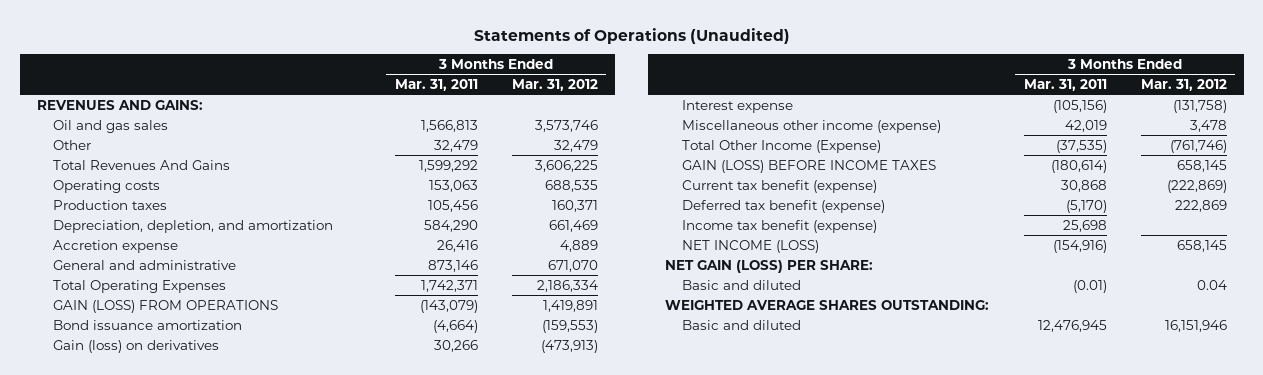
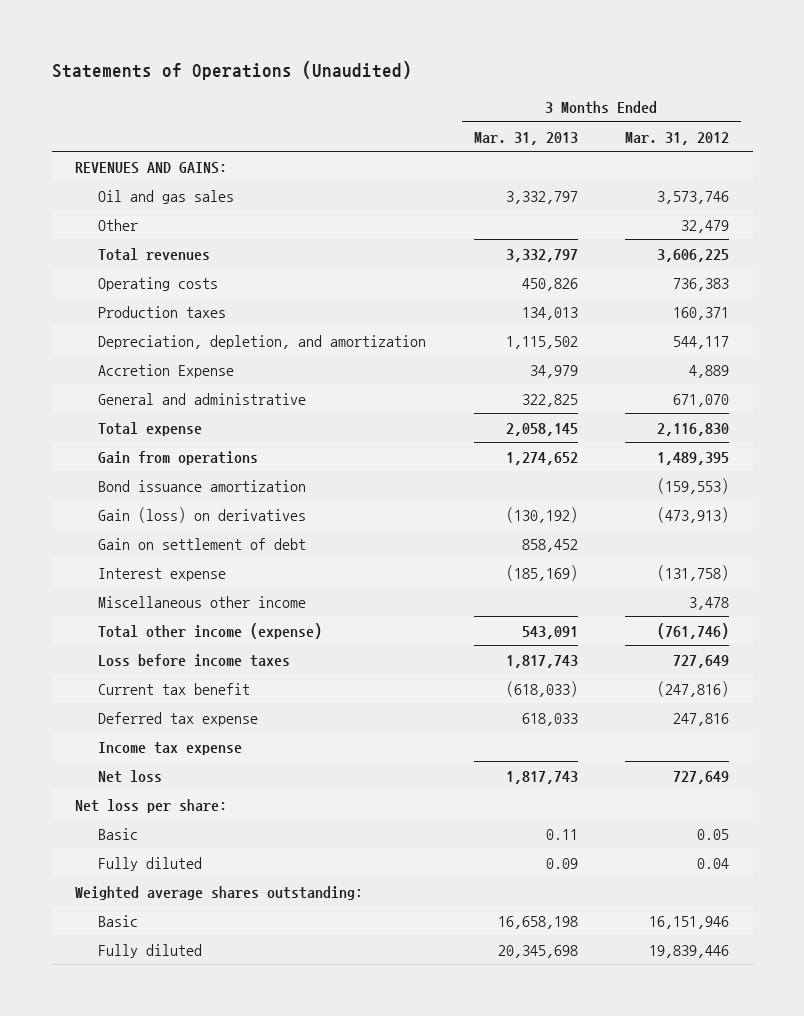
- | 3 Months Ended Mar. 31, 2011 | 3 Months Ended Mar. 31, 2012
+ | 3 Months Ended Mar. 31, 2013 | 3 Months Ended Mar. 31, 2012
- Total Revenues And Gains | 1,599,292 | 3,606,225
- Operating costs | 153,063 | 688,535
+ Total revenues | 3,332,797 | 3,606,225
+ Operating costs | 450,826 | 736,383
- Depreciation, depletion, and amortization | 584,290 | 661,469
- Accretion expense | 26,416 | 4,889
+ Depreciation, depletion, and amortization | 1,115,502 | 544,117
+ Accretion Expense | 34,979 | 4,889
- Total Operating Expenses | 1,742,371 | 2,186,334
- GAIN (LOSS) FROM OPERATIONS | (143,079) | 1,419,891
+ Total expense | 2,058,145 | 2,116,830
+ Gain from operations | 1,274,652 | 1,489,395
+ Gain on settlement of debt | 858,452 |
- Miscellaneous other income (expense) | 42,019 | 3,478
- Total Other Income (Expense) | (37,535) | (761,746)
- GAIN (LOSS) BEFORE INCOME TAXES | (180,614) | 658,145
- Current tax benefit (expense) | 30,868 | (222,869)
- Deferred tax benefit (expense) | (5,170) | 222,869
- Income tax benefit (expense) | 25,698 |
- NET INCOME (LOSS) | (154,916) | 658,145
- NET GAIN (LOSS) PER SHARE:
- Basic and diluted | (0.01) | 0.04
- WEIGHTED AVERAGE SHARES OUTSTANDING:
- Basic and diluted | 12,476,945 | 16,151,946
+ Miscellaneous other income | | 3,478
+ Total other income (expense) | 543,091 | (761,746)
+ Loss before income taxes | 1,817,743 | 727,649
+ Current tax benefit | (618,033) | (247,816)
+ Deferred tax expense | 618,033 | 247,816
+ Income tax expense
+ Net loss | 1,817,743 | 727,649
+ Net loss per share:
+ Basic | 0.11 | 0.05
+ Fully diluted | 0.09 | 0.04
+ Weighted average shares outstanding:
+ Basic | 16,658,198 | 16,151,946
+ Fully diluted | 20,345,698 | 19,839,446

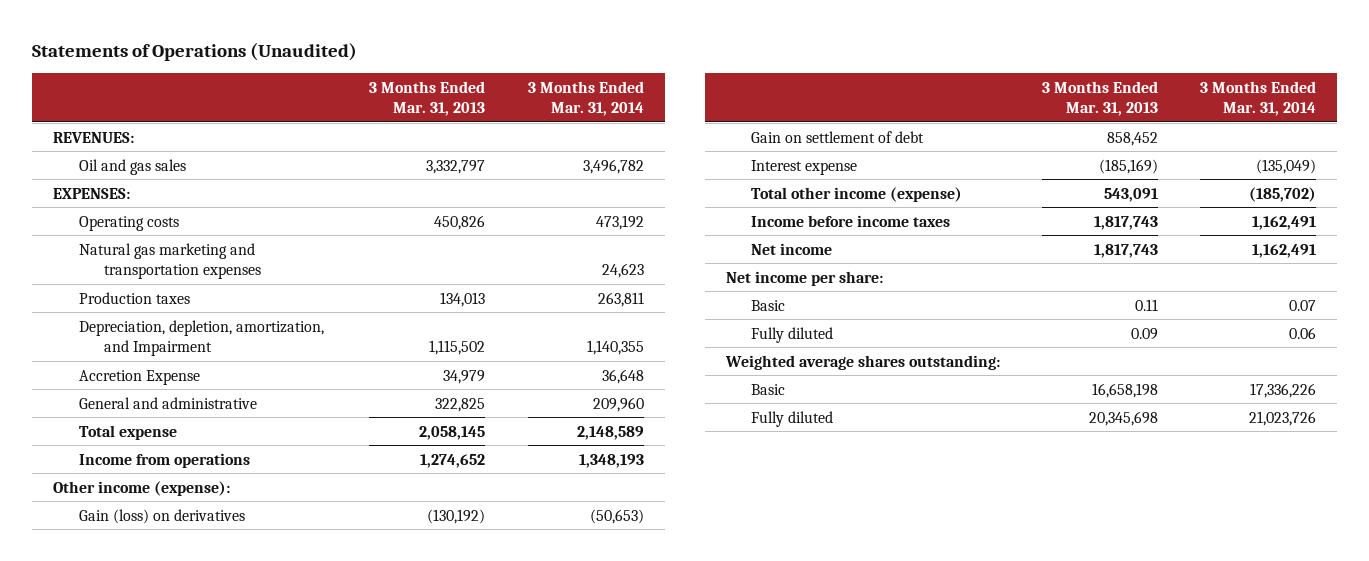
- | 3 Months Ended Mar. 31, 2013 | 3 Months Ended Mar. 31, 2012
+ | 3 Months Ended Mar. 31, 2013 | 3 Months Ended Mar. 31, 2014
- REVENUES AND GAINS:
+ REVENUES:
- Other | | 32,479
- Total revenues | 3,332,797 | 3,606,225
+ EXPENSES:
+ Natural gas marketing and transportation expenses | | 24,623
- Depreciation, depletion, and amortization | 1,115,502 | 544,117
+ Depreciation, depletion, amortization, and Impairment | 1,115,502 | 1,140,355
- Gain from operations | 1,274,652 | 1,489,395
- Bond issuance amortization | | (159,553)
+ Income from operations | 1,274,652 | 1,348,193
+ Other income (expense):
- Miscellaneous other income | | 3,478
- Loss before income taxes | 1,817,743 | 727,649
- Current tax benefit | (618,033) | (247,816)
- Deferred tax expense | 618,033 | 247,816
- Income tax expense
- Net loss | 1,817,743 | 727,649
- Net loss per share:
+ Income before income taxes | 1,817,743 | 1,162,491
+ Net income | 1,817,743 | 1,162,491
+ Net income per share:

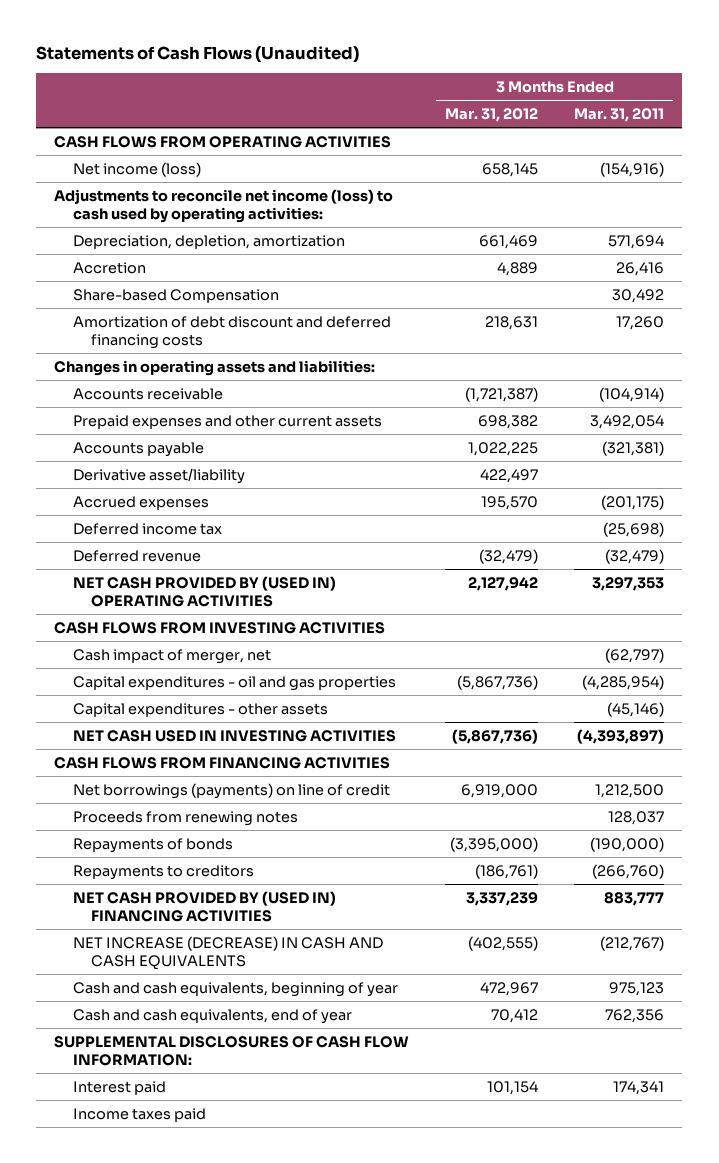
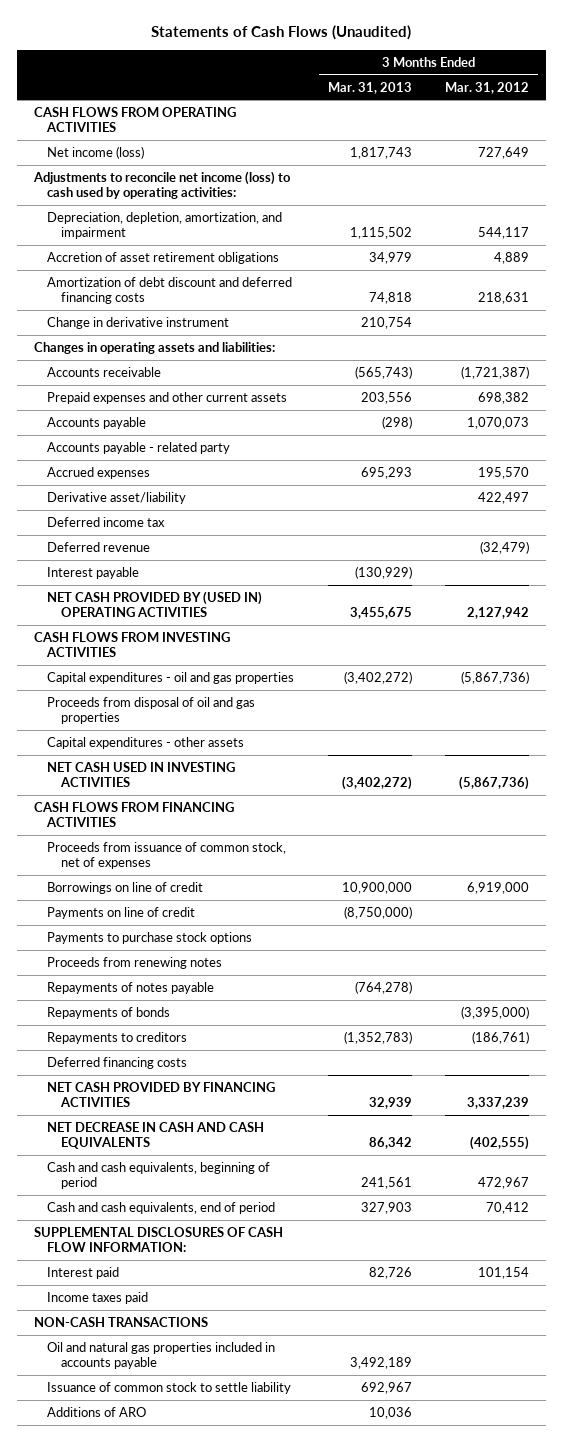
- | 3 Months Ended Mar. 31, 2012 | 3 Months Ended Mar. 31, 2011
+ | 3 Months Ended Mar. 31, 2013 | 3 Months Ended Mar. 31, 2012
- Net income (loss) | 658,145 | (154,916)
+ Net income (loss) | 1,817,743 | 727,649
- Depreciation, depletion, amortization | 661,469 | 571,694
- Accretion | 4,889 | 26,416
- Share-based Compensation | | 30,492
+ Depreciation, depletion, amortization, and impairment | 1,115,502 | 544,117
+ Accretion of asset retirement obligations | 34,979 | 4,889
+ Change in derivative instrument | 210,754 |
- Accounts payable | 1,022,225 | (321,381)
+ Accounts payable | (298) | 1,070,073
+ Accounts payable - related party
moved down: Derivative asset/liability | | 422,497
+ Interest payable | (130,929) |
- Cash impact of merger, net | | (62,797)
+ Proceeds from disposal of oil and gas properties
- Net borrowings (payments) on line of credit | 6,919,000 | 1,212,500
+ Proceeds from issuance of common stock, net of expenses
+ Borrowings on line of credit | 10,900,000 | 6,919,000
+ Payments on line of credit | (8,750,000) |
+ Payments to purchase stock options
+ Repayments of notes payable | (764,278) |
- NET CASH PROVIDED BY (USED IN) FINANCING ACTIVITIES | 3,337,239 | 883,777
- NET INCREASE (DECREASE) IN CASH AND CASH EQUIVALENTS | (402,555) | (212,767)
- Cash and cash equivalents, beginning of year | 472,967 | 975,123
- Cash and cash equivalents, end of year | 70,412 | 762,356
+ Deferred financing costs
+ NET CASH PROVIDED BY FINANCING ACTIVITIES | 32,939 | 3,337,239
+ NET DECREASE IN CASH AND CASH EQUIVALENTS | 86,342 | (402,555)
+ Cash and cash equivalents, beginning of period | 241,561 | 472,967
+ Cash and cash equivalents, end of period | 327,903 | 70,412
+ NON-CASH TRANSACTIONS
+ Oil and natural gas properties included in accounts payable | 3,492,189 |
+ Issuance of common stock to settle liability | 692,967 |
+ Additions of ARO | 10,036 |

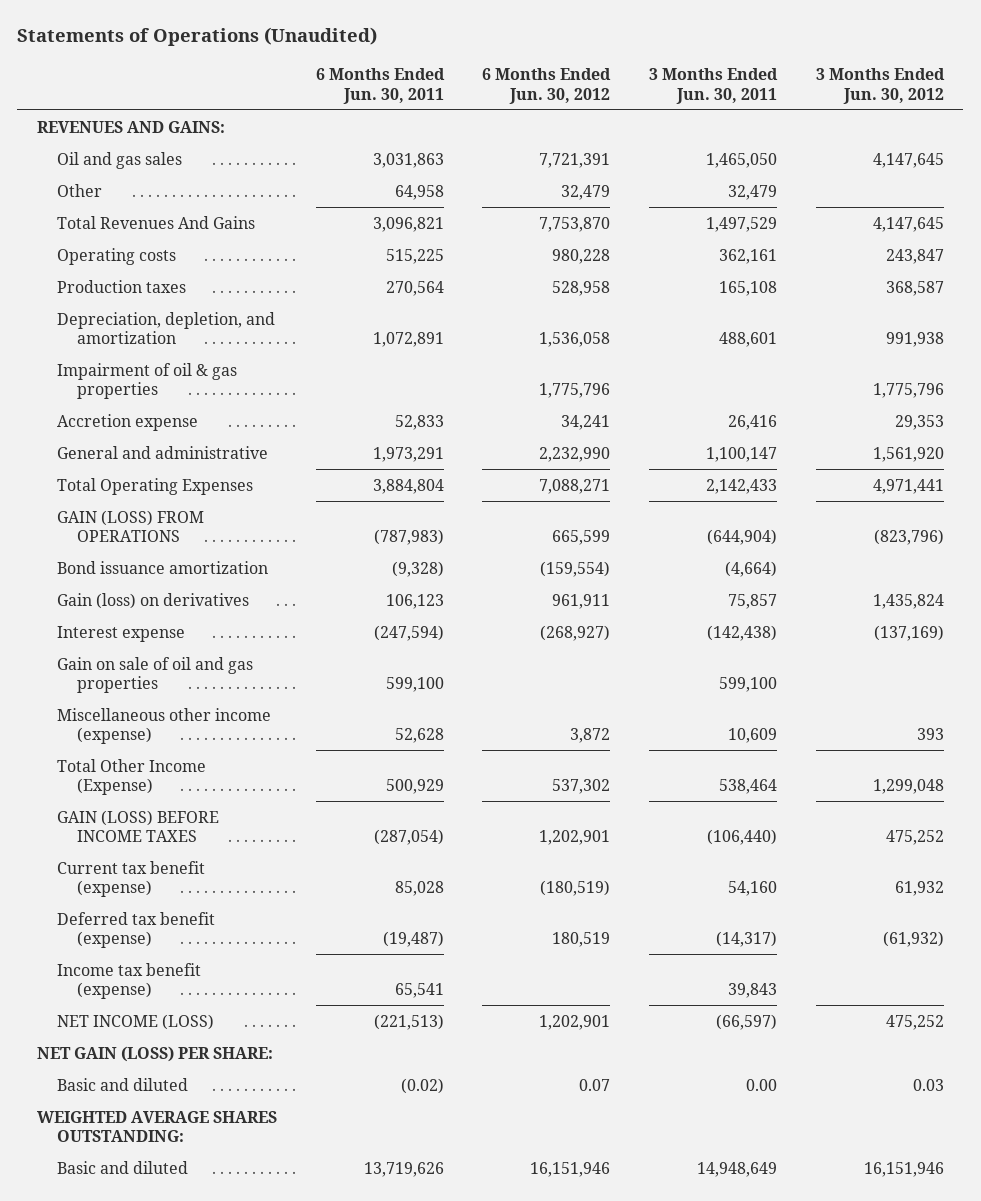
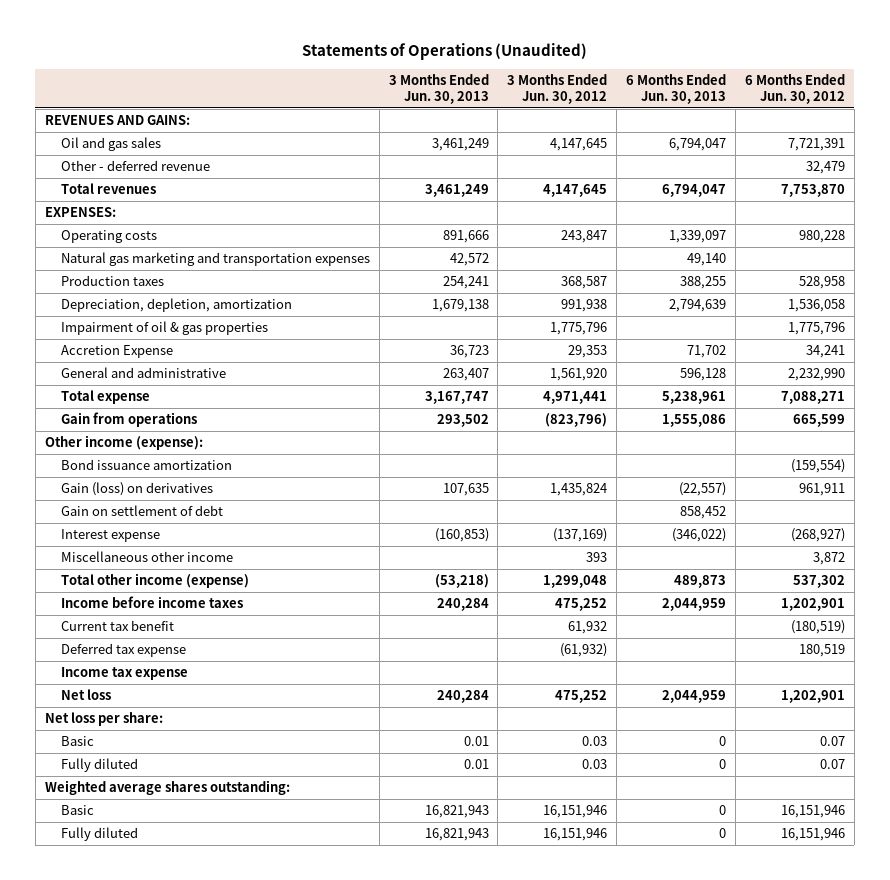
- | 6 Months Ended Jun. 30, 2011 | 6 Months Ended Jun. 30, 2012 | 3 Months Ended Jun. 30, 2011 | 3 Months Ended Jun. 30, 2012
+ | 3 Months Ended Jun. 30, 2013 | 3 Months Ended Jun. 30, 2012 | 6 Months Ended Jun. 30, 2013 | 6 Months Ended Jun. 30, 2012
- Other | 64,958 | 32,479 | 32,479 |
- Total Revenues And Gains | 3,096,821 | 7,753,870 | 1,497,529 | 4,147,645
+ Other - deferred revenue | | | | 32,479
+ Total revenues | 3,461,249 | 4,147,645 | 6,794,047 | 7,753,870
+ EXPENSES:
+ Natural gas marketing and transportation expenses | 42,572 | | 49,140 |
- Depreciation, depletion, and amortization | 1,072,891 | 1,536,058 | 488,601 | 991,938
+ Depreciation, depletion, amortization | 1,679,138 | 991,938 | 2,794,639 | 1,536,058
- Accretion expense | 52,833 | 34,241 | 26,416 | 29,353
+ Accretion Expense | 36,723 | 29,353 | 71,702 | 34,241
- Total Operating Expenses | 3,884,804 | 7,088,271 | 2,142,433 | 4,971,441
- GAIN (LOSS) FROM OPERATIONS | (787,983) | 665,599 | (644,904) | (823,796)
+ Total expense | 3,167,747 | 4,971,441 | 5,238,961 | 7,088,271
+ Gain from operations | 293,502 | (823,796) | 1,555,086 | 665,599
+ Other income (expense):
+ Gain on settlement of debt | | | 858,452 |
- Gain on sale of oil and gas properties | 599,100 | | 599,100 |
- Miscellaneous other income (expense) | 52,628 | 3,872 | 10,609 | 393
- Total Other Income (Expense) | 500,929 | 537,302 | 538,464 | 1,299,048
- GAIN (LOSS) BEFORE INCOME TAXES | (287,054) | 1,202,901 | (106,440) | 475,252
- Current tax benefit (expense) | 85,028 | (180,519) | 54,160 | 61,932
- Deferred tax benefit (expense) | (19,487) | 180,519 | (14,317) | (61,932)
- Income tax benefit (expense) | 65,541 | | 39,843 |
- NET INCOME (LOSS) | (221,513) | 1,202,901 | (66,597) | 475,252
- NET GAIN (LOSS) PER SHARE:
- Basic and diluted | (0.02) | 0.07 | 0.00 | 0.03
- WEIGHTED AVERAGE SHARES OUTSTANDING:
- Basic and diluted | 13,719,626 | 16,151,946 | 14,948,649 | 16,151,946
+ Miscellaneous other income | | 393 | | 3,872
+ Total other income (expense) | (53,218) | 1,299,048 | 489,873 | 537,302
+ Income before income taxes | 240,284 | 475,252 | 2,044,959 | 1,202,901
+ Current tax benefit | | 61,932 | | (180,519)
+ Deferred tax expense | | (61,932) | | 180,519
+ Income tax expense
+ Net loss | 240,284 | 475,252 | 2,044,959 | 1,202,901
+ Net loss per share:
+ Basic | 0.01 | 0.03 | 0 | 0.07
+ Fully diluted | 0.01 | 0.03 | 0 | 0.07
+ Weighted average shares outstanding:
+ Basic | 16,821,943 | 16,151,946 | 0 | 16,151,946
+ Fully diluted | 16,821,943 | 16,151,946 | 0 | 16,151,946

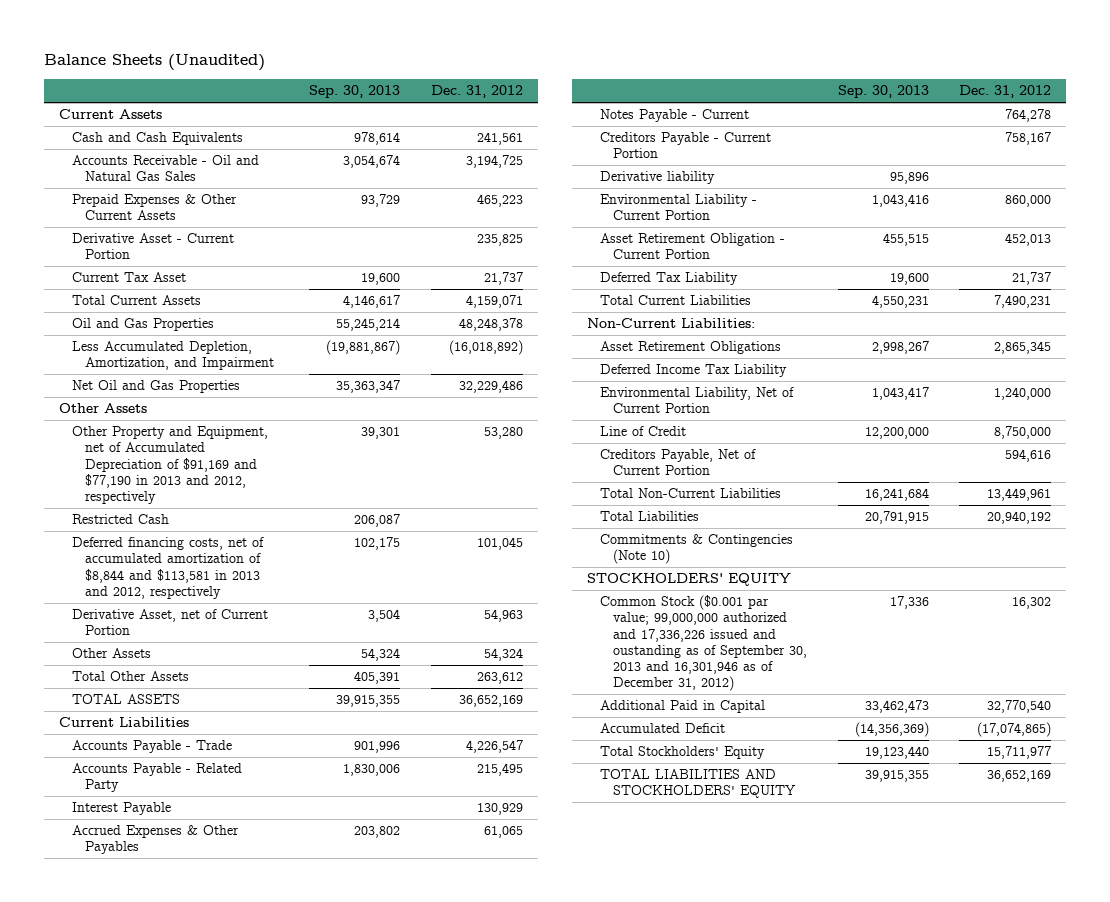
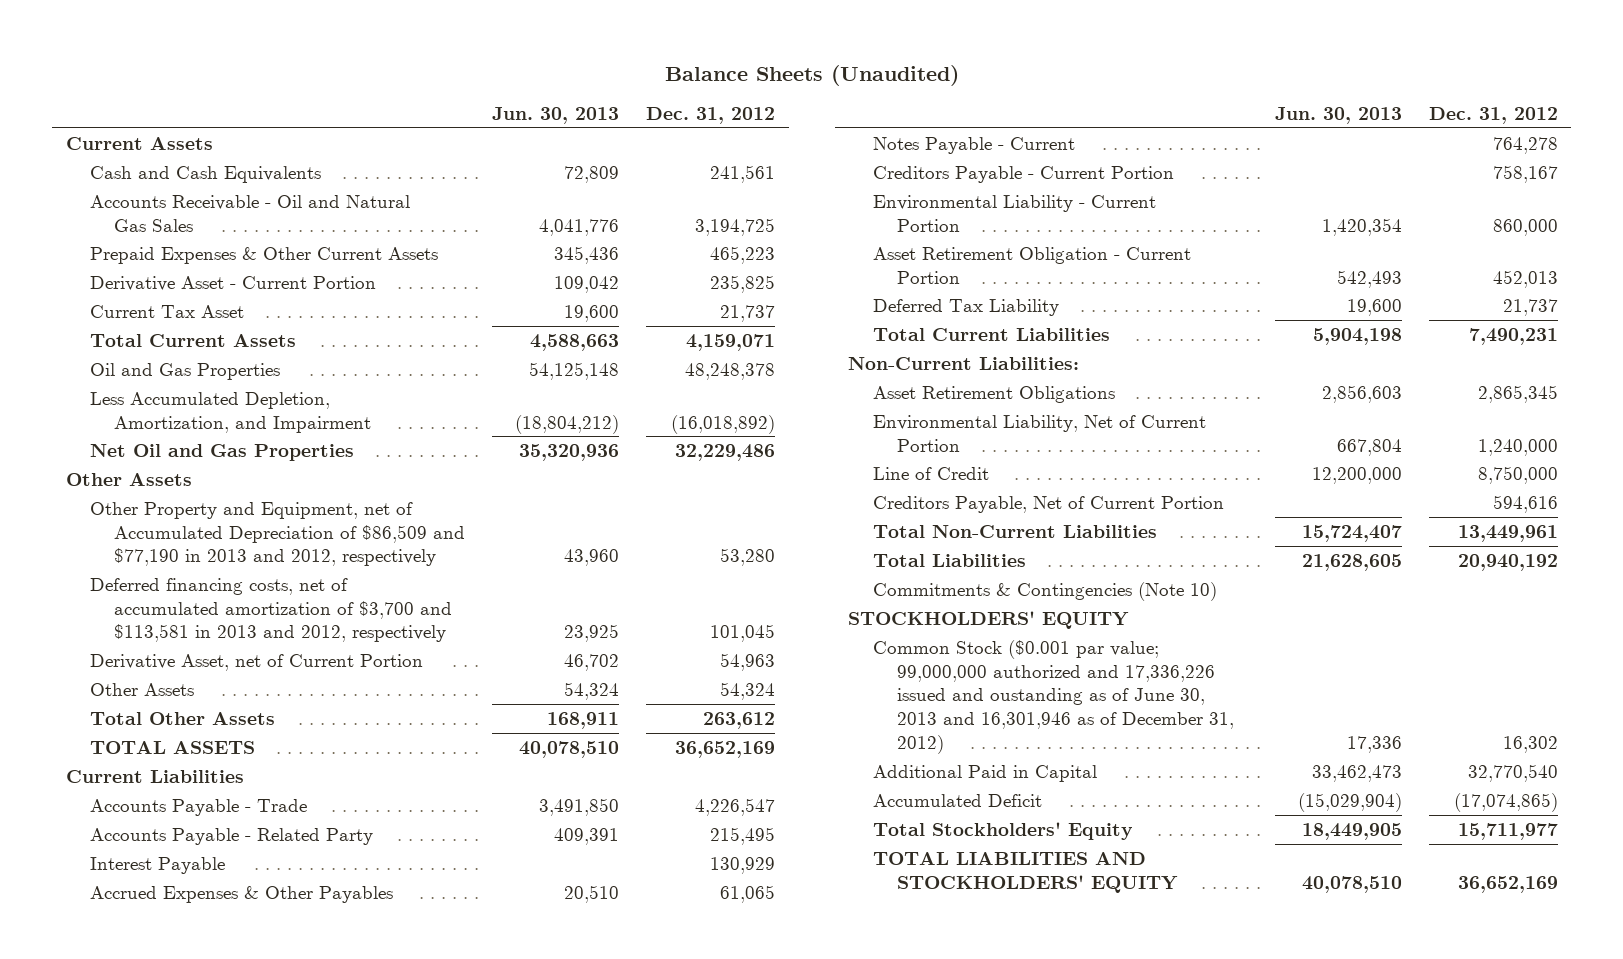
- | Sep. 30, 2013 | Dec. 31, 2012
+ | Jun. 30, 2013 | Dec. 31, 2012
- Other Property and Equipment, net of Accumulated Depreciation of $91,169 and $77,190 in 2013 and 2012, respectively | 39,301 | 53,280
- Restricted Cash | 206,087 |
- Deferred financing costs, net of accumulated amortization of $8,844 and $113,581 in 2013 and 2012, respectively | 102,175 | 101,045
+ Other Property and Equipment, net of Accumulated Depreciation of $86,509 and $77,190 in 2013 and 2012, respectively | 43,960 | 53,280
+ Deferred financing costs, net of accumulated amortization of $3,700 and $113,581 in 2013 and 2012, respectively | 23,925 | 101,045
- Derivative liability | 95,896 |
- Deferred Income Tax Liability
- Common Stock ($0.001 par value; 99,000,000 authorized and 17,336,226 issued and oustanding as of September 30, 2013 and 16,301,946 as of December 31, 2012) | 17,336 | 16,302
+ Common Stock ($0.001 par value; 99,000,000 authorized and 17,336,226 issued and oustanding as of June 30, 2013 and 16,301,946 as of December 31, 2012) | 17,336 | 16,302

